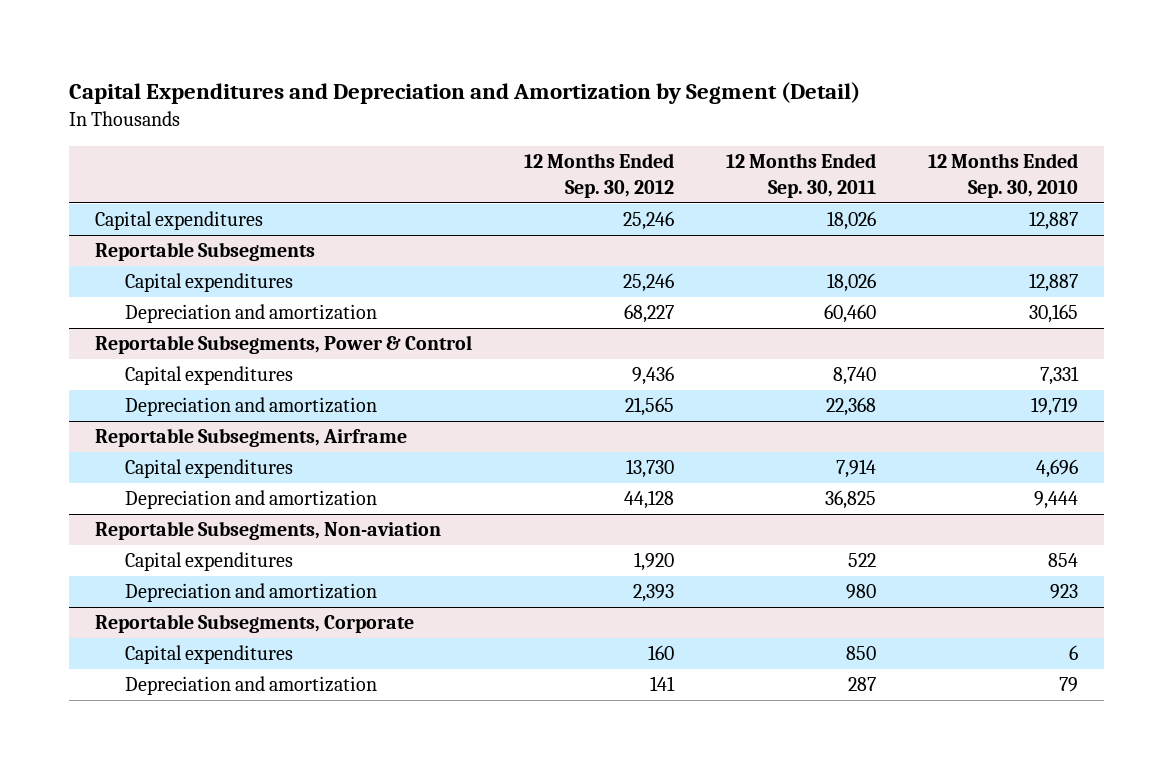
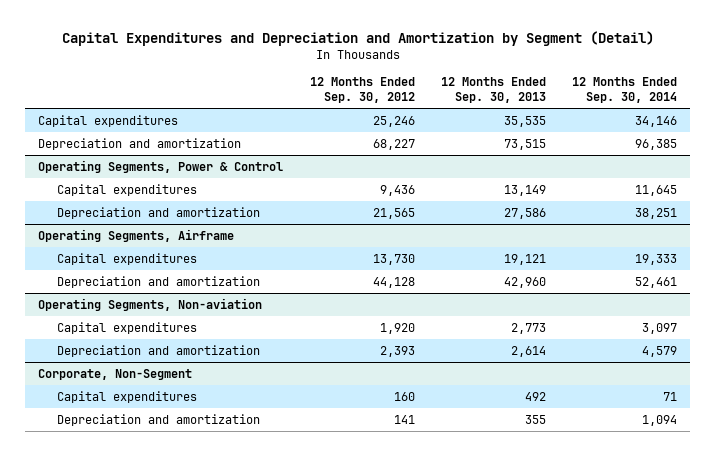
- | 12 Months Ended Sep. 30, 2012 | 12 Months Ended Sep. 30, 2011 | 12 Months Ended Sep. 30, 2010
+ | 12 Months Ended Sep. 30, 2012 | 12 Months Ended Sep. 30, 2013 | 12 Months Ended Sep. 30, 2014
- Reportable Subsegments
- Capital expenditures | 25,246 | 18,026 | 12,887
- Reportable Subsegments, Power & Control
+ Operating Segments, Power & Control
- Reportable Subsegments, Airframe
+ Operating Segments, Airframe
- Reportable Subsegments, Non-aviation
+ Operating Segments, Non-aviation
- Reportable Subsegments, Corporate
+ Corporate, Non-Segment

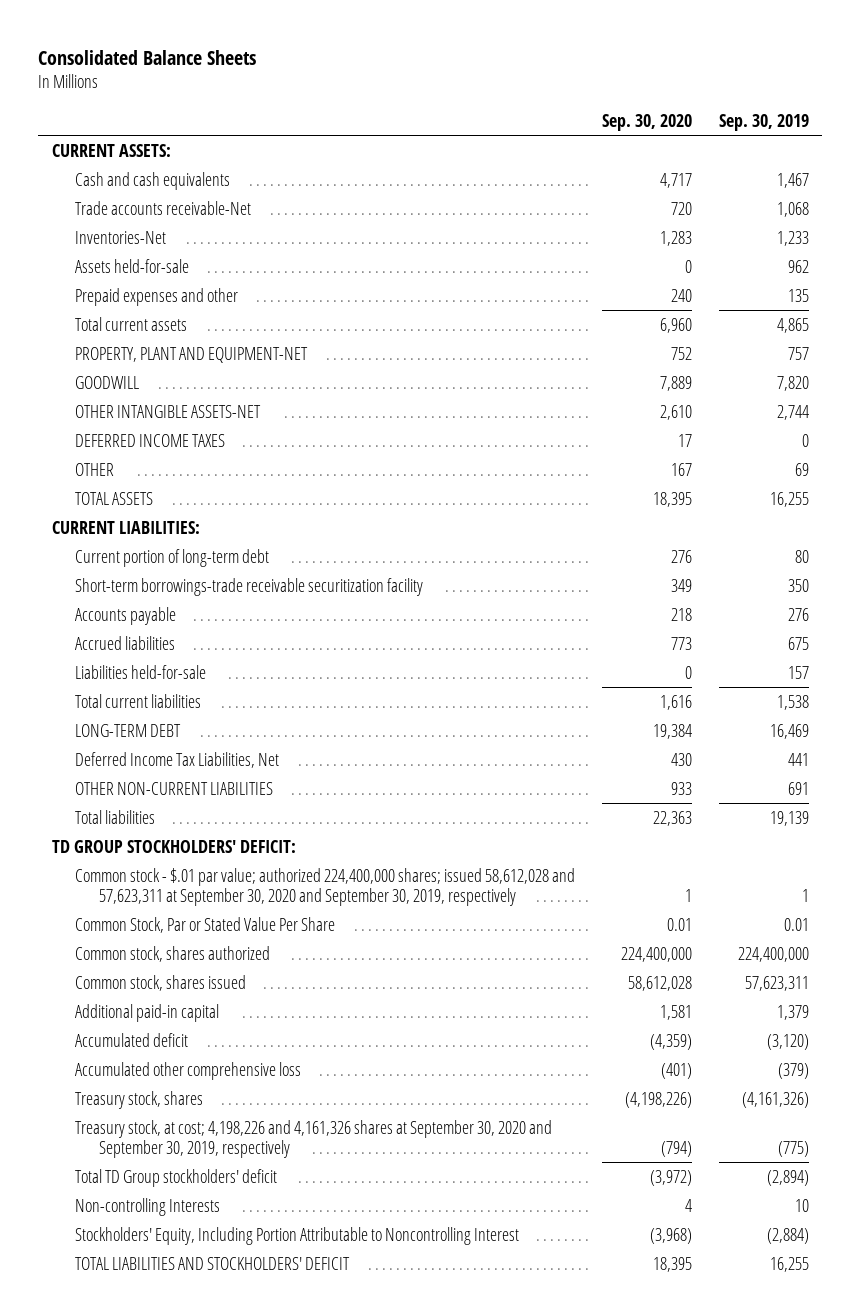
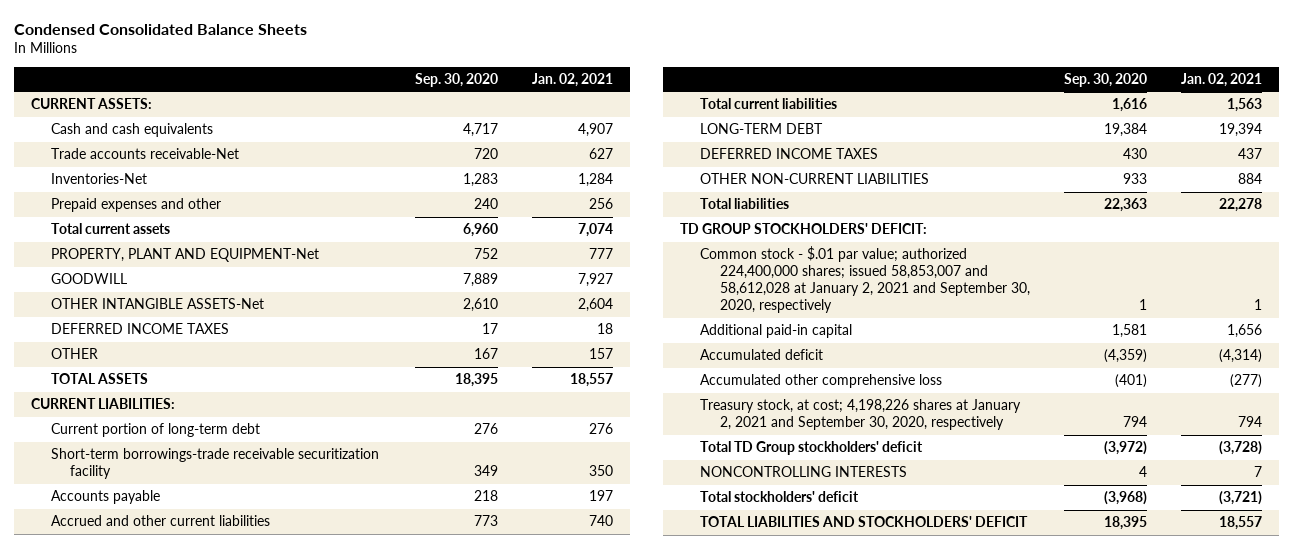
- Consolidated Balance Sheets
+ Condensed Consolidated Balance Sheets
- | Sep. 30, 2020 | Sep. 30, 2019
+ | Sep. 30, 2020 | Jan. 02, 2021
- Assets held-for-sale | 0 | 962
- PROPERTY, PLANT AND EQUIPMENT-NET | 752 | 757
+ PROPERTY, PLANT AND EQUIPMENT-Net | 752 | 777
- OTHER INTANGIBLE ASSETS-NET | 2,610 | 2,744
+ OTHER INTANGIBLE ASSETS-Net | 2,610 | 2,604
- Accrued liabilities | 773 | 675
- Liabilities held-for-sale | 0 | 157
+ Accrued and other current liabilities | 773 | 740
- Deferred Income Tax Liabilities, Net | 430 | 441
+ DEFERRED INCOME TAXES | 430 | 437
- Common stock - $.01 par value; authorized 224,400,000 shares; issued 58,612,028 and 57,623,311 at September 30, 2020 and September 30, 2019, respectively | 1 | 1
- Common Stock, Par or Stated Value Per Share | 0.01 | 0.01
- Common stock, shares authorized | 224,400,000 | 224,400,000
- Common stock, shares issued | 58,612,028 | 57,623,311
+ Common stock - $.01 par value; authorized 224,400,000 shares; issued 58,853,007 and 58,612,028 at January 2, 2021 and September 30, 2020, respectively | 1 | 1
- Treasury stock, shares | (4,198,226) | (4,161,326)
- Treasury stock, at cost; 4,198,226 and 4,161,326 shares at September 30, 2020 and September 30, 2019, respectively | (794) | (775)
+ Treasury stock, at cost; 4,198,226 shares at January 2, 2021 and September 30, 2020, respectively | 794 | 794
- Non-controlling Interests | 4 | 10
- Stockholders' Equity, Including Portion Attributable to Noncontrolling Interest | (3,968) | (2,884)
+ NONCONTROLLING INTERESTS | 4 | 7
+ Total stockholders' deficit | (3,968) | (3,721)

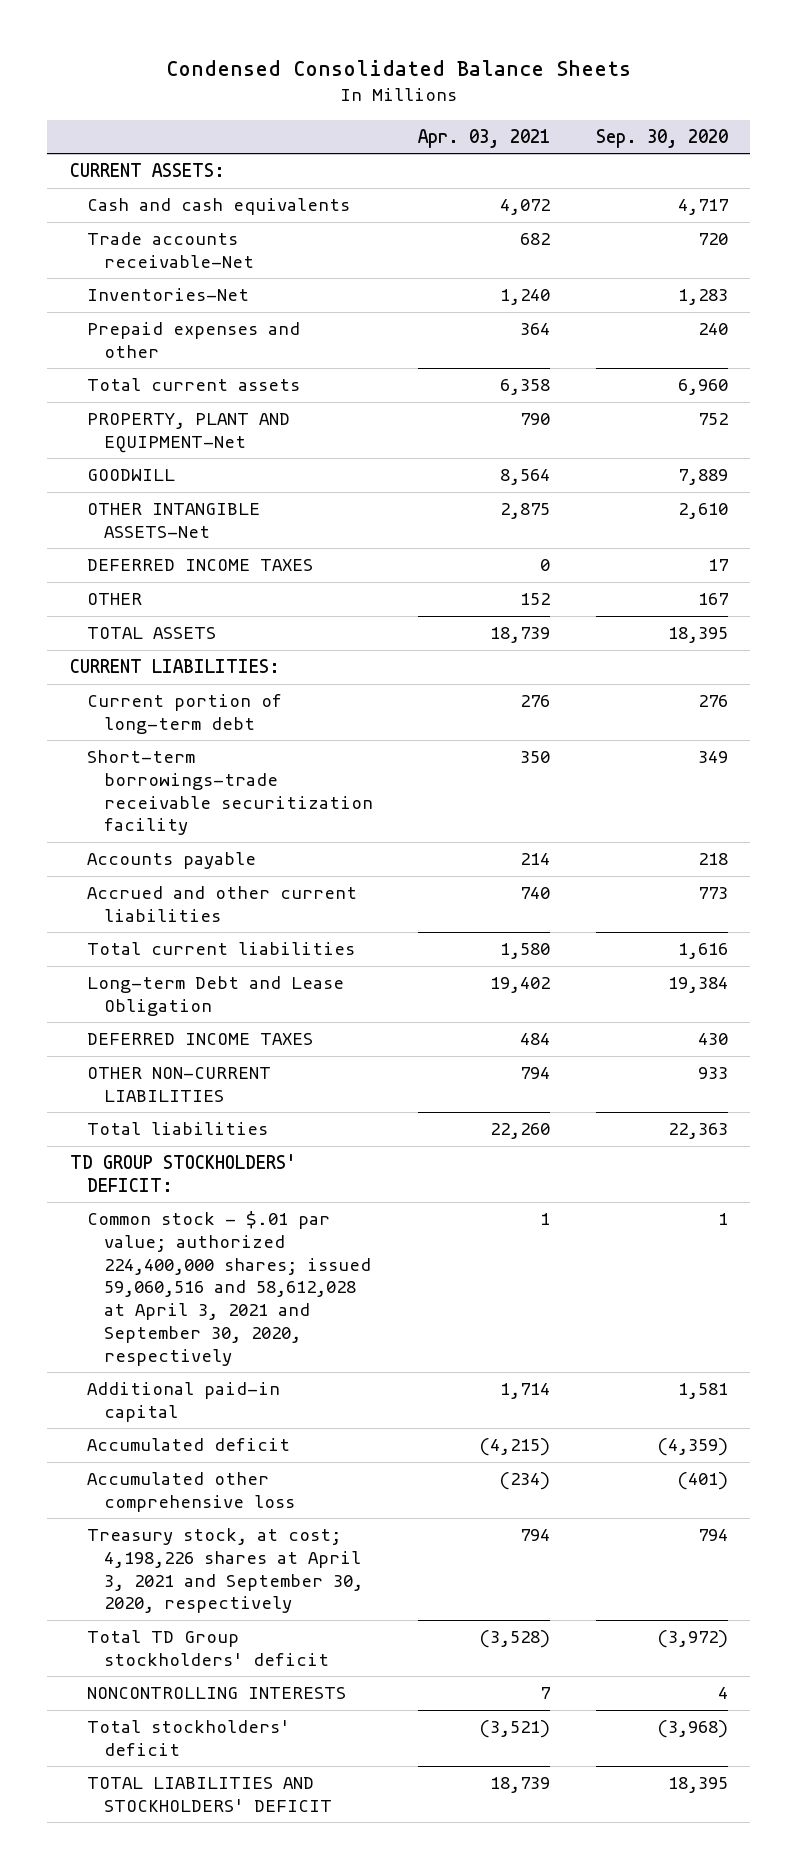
- | Sep. 30, 2020 | Jan. 02, 2021
+ | Apr. 03, 2021 | Sep. 30, 2020
- LONG-TERM DEBT | 19,384 | 19,394
+ Long-term Debt and Lease Obligation | 19,402 | 19,384
- Common stock - $.01 par value; authorized 224,400,000 shares; issued 58,853,007 and 58,612,028 at January 2, 2021 and September 30, 2020, respectively | 1 | 1
+ Common stock - $.01 par value; authorized 224,400,000 shares; issued 59,060,516 and 58,612,028 at April 3, 2021 and September 30, 2020, respectively | 1 | 1
- Treasury stock, at cost; 4,198,226 shares at January 2, 2021 and September 30, 2020, respectively | 794 | 794
+ Treasury stock, at cost; 4,198,226 shares at April 3, 2021 and September 30, 2020, respectively | 794 | 794

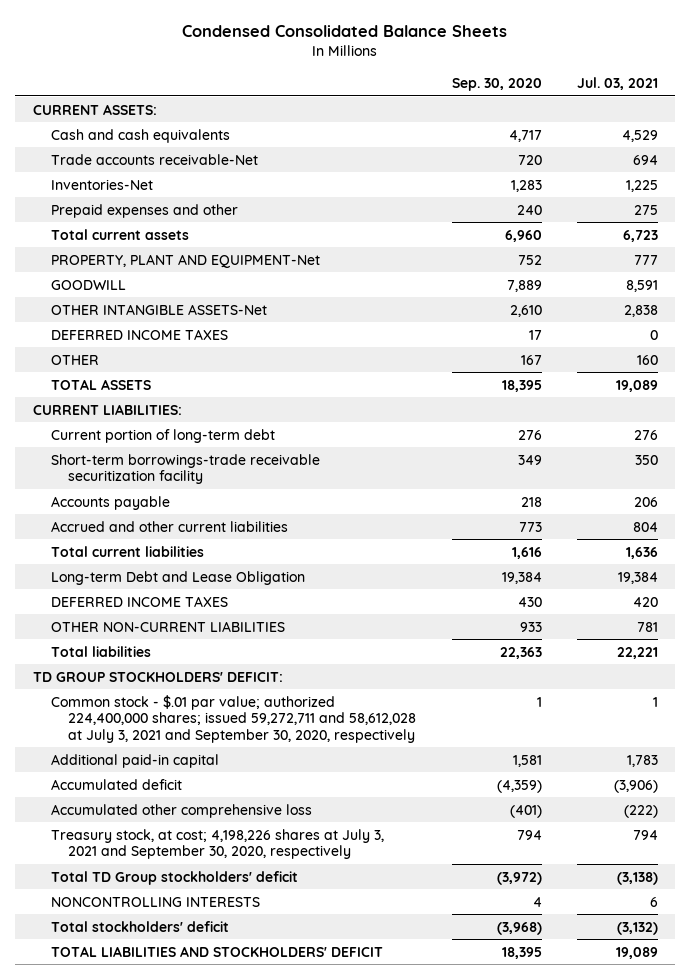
- | Apr. 03, 2021 | Sep. 30, 2020
+ | Sep. 30, 2020 | Jul. 03, 2021
- Common stock - $.01 par value; authorized 224,400,000 shares; issued 59,060,516 and 58,612,028 at April 3, 2021 and September 30, 2020, respectively | 1 | 1
+ Common stock - $.01 par value; authorized 224,400,000 shares; issued 59,272,711 and 58,612,028 at July 3, 2021 and September 30, 2020, respectively | 1 | 1
- Treasury stock, at cost; 4,198,226 shares at April 3, 2021 and September 30, 2020, respectively | 794 | 794
+ Treasury stock, at cost; 4,198,226 shares at July 3, 2021 and September 30, 2020, respectively | 794 | 794

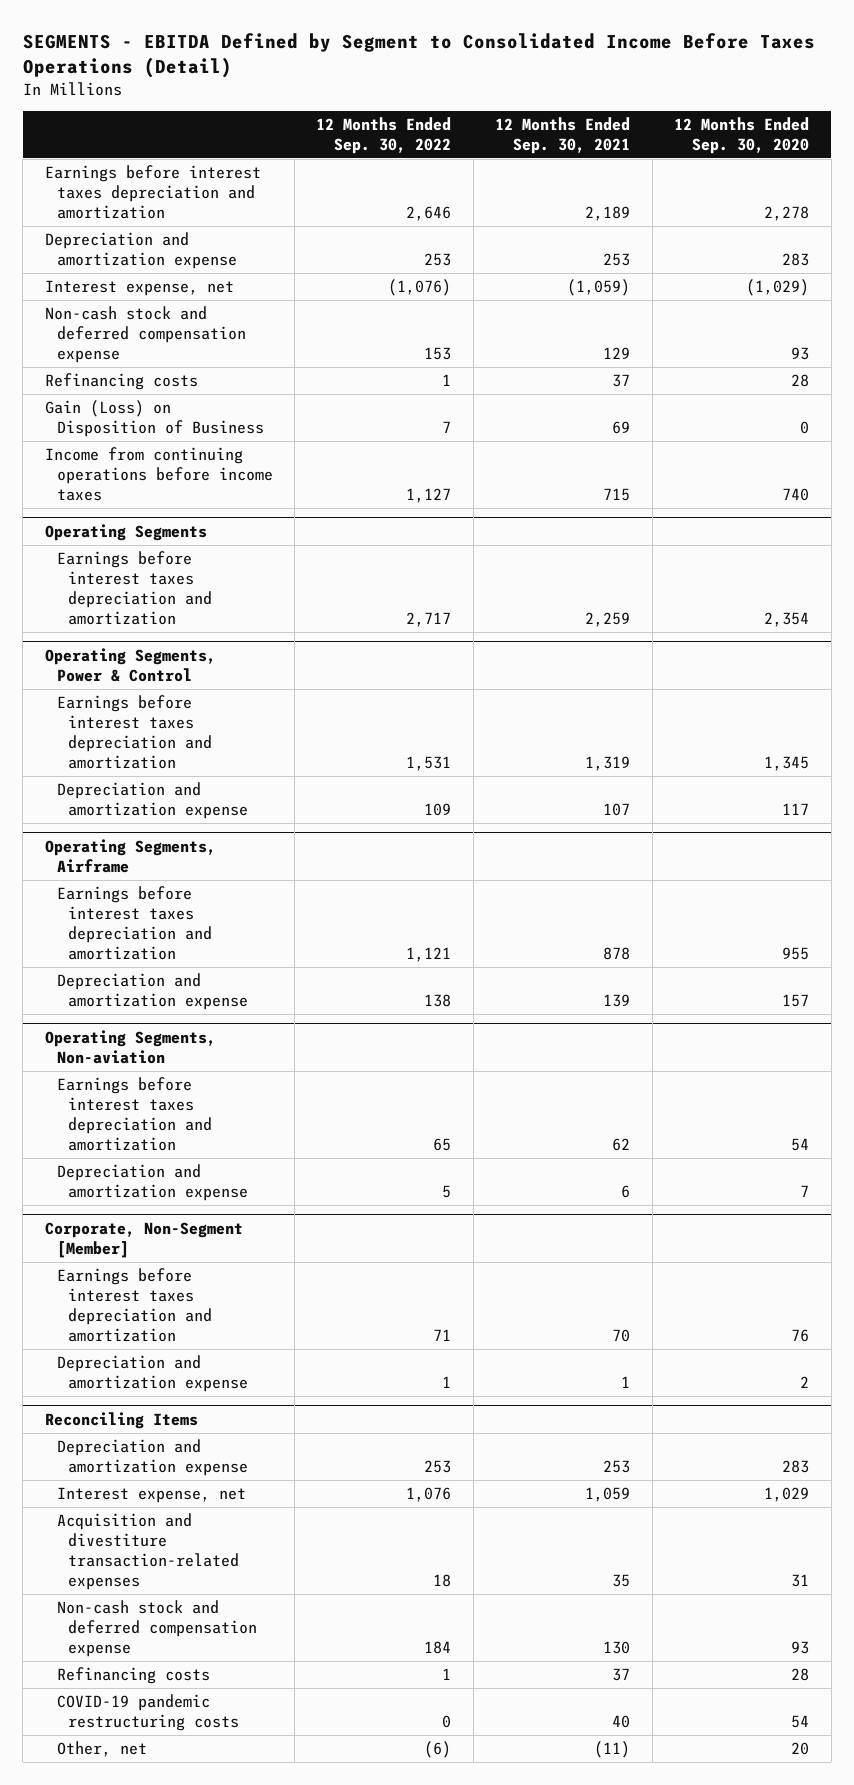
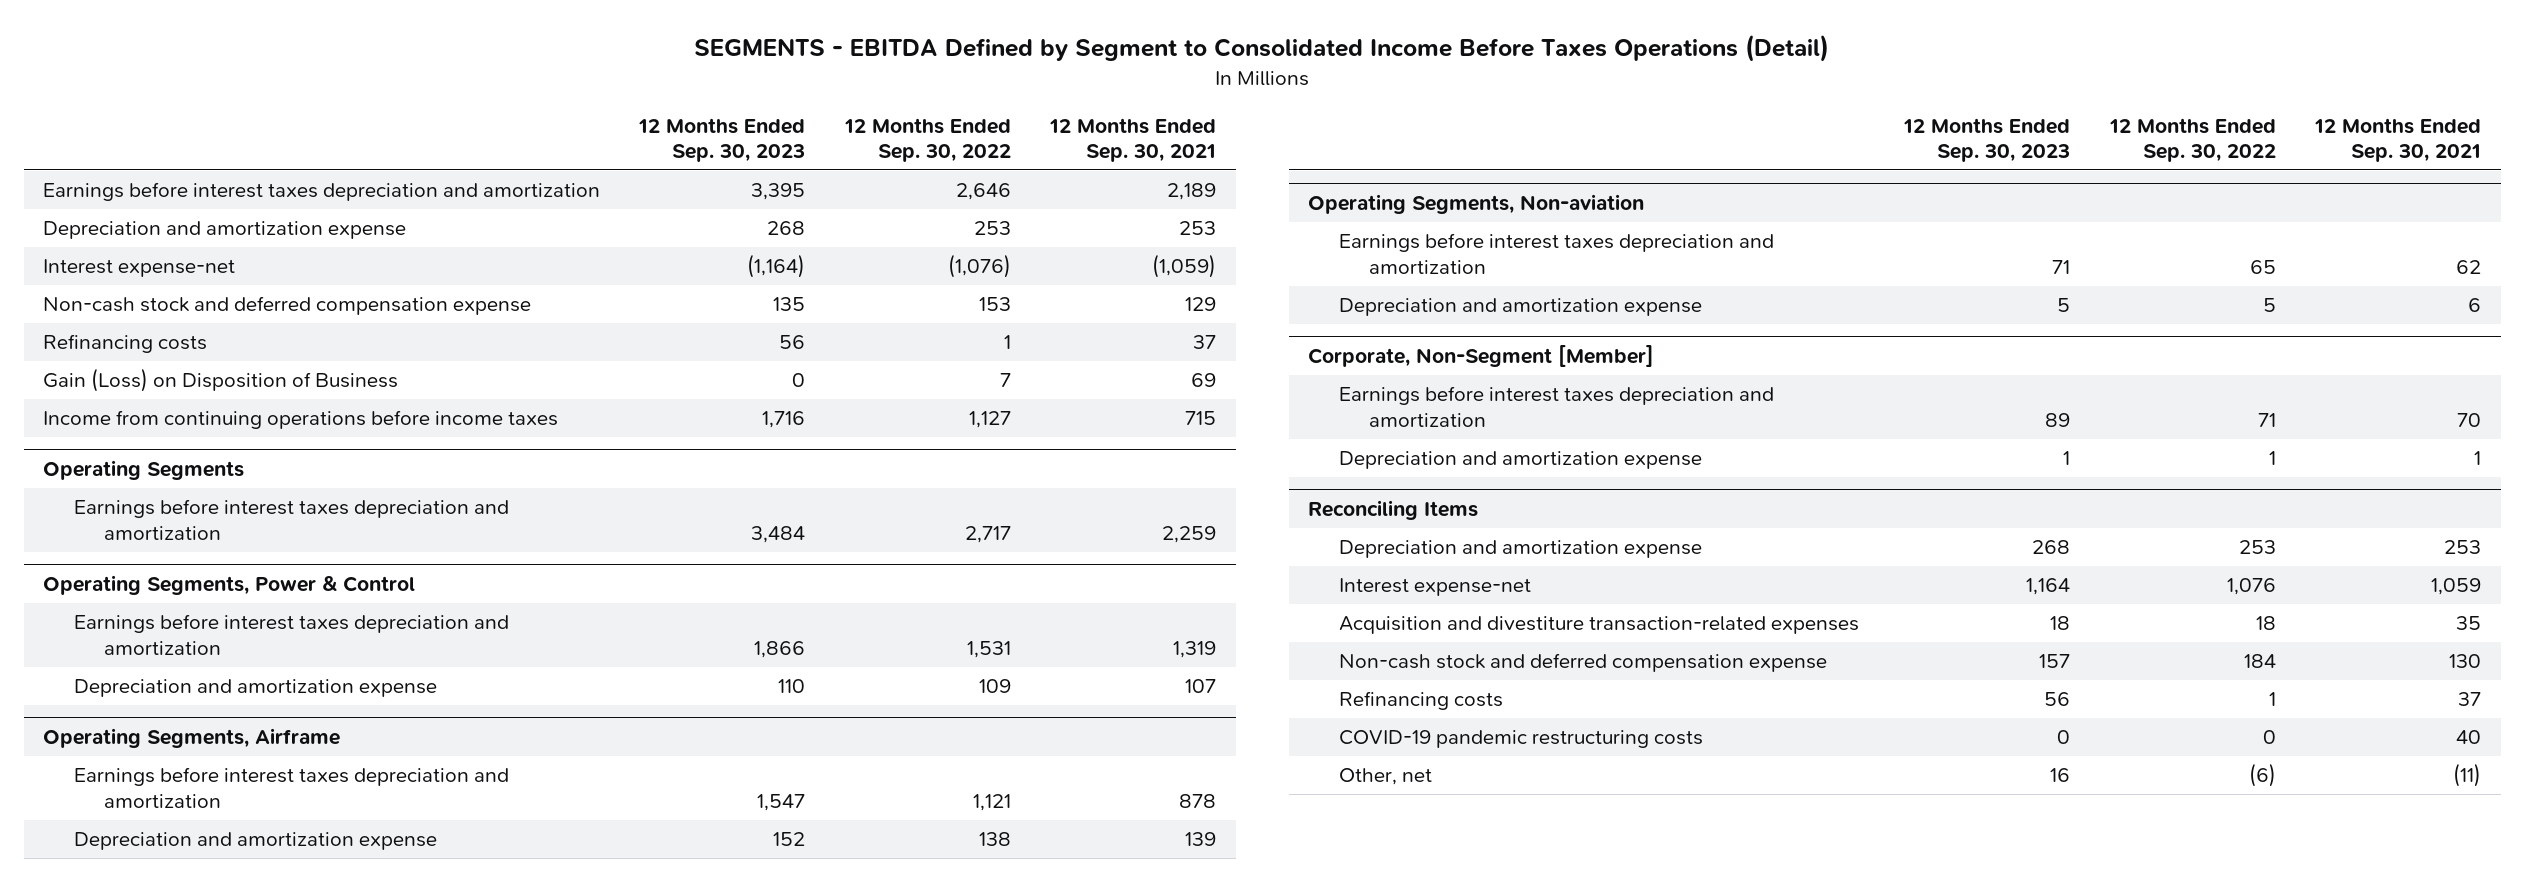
- | 12 Months Ended Sep. 30, 2022 | 12 Months Ended Sep. 30, 2021 | 12 Months Ended Sep. 30, 2020
+ | 12 Months Ended Sep. 30, 2023 | 12 Months Ended Sep. 30, 2022 | 12 Months Ended Sep. 30, 2021
- Interest expense, net | (1,076) | (1,059) | (1,029)
+ Interest expense-net | (1,164) | (1,076) | (1,059)
@ Reconciling Items
- Interest expense, net | 1,076 | 1,059 | 1,029
+ Interest expense-net | 1,164 | 1,076 | 1,059

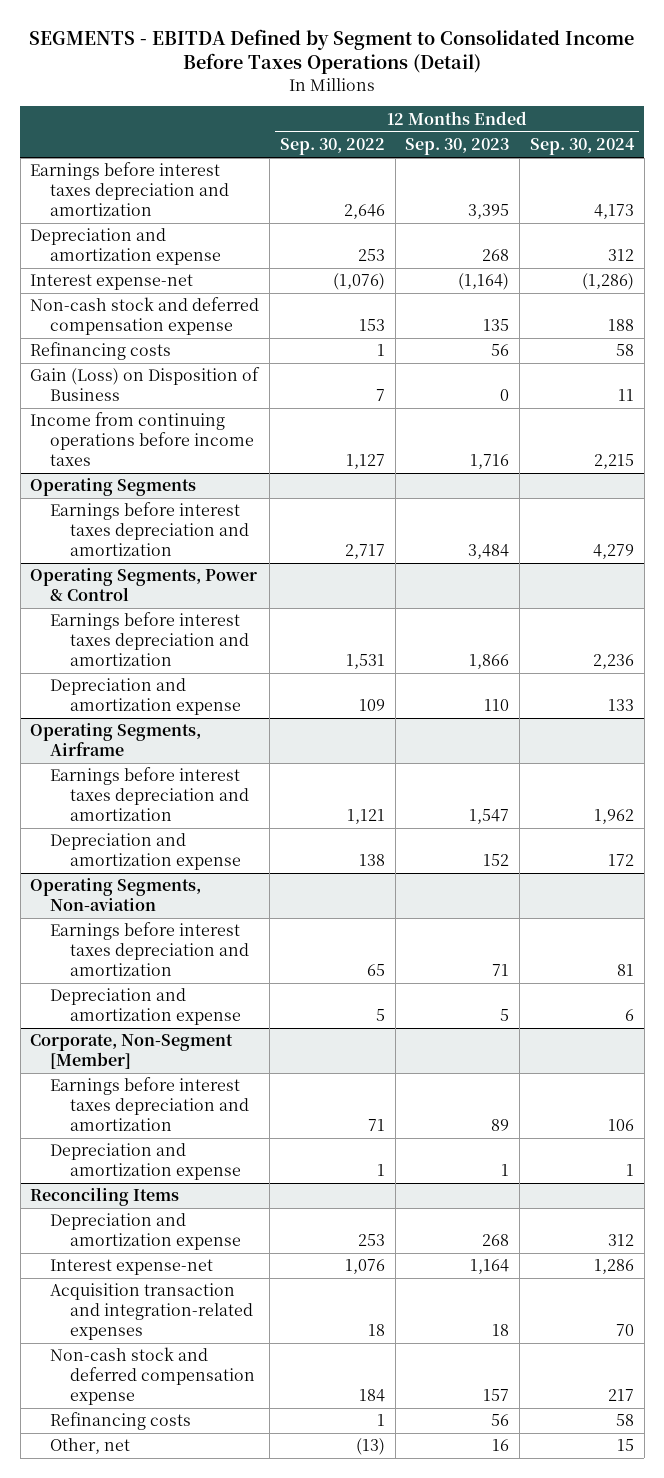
- | 12 Months Ended Sep. 30, 2023 | 12 Months Ended Sep. 30, 2022 | 12 Months Ended Sep. 30, 2021
+ | 12 Months Ended Sep. 30, 2022 | 12 Months Ended Sep. 30, 2023 | 12 Months Ended Sep. 30, 2024
@ Reconciling Items
- Acquisition and divestiture transaction-related expenses | 18 | 18 | 35
+ Acquisition transaction and integration-related expenses | 18 | 18 | 70
- COVID-19 pandemic restructuring costs | 0 | 0 | 40
- Other, net | 16 | (6) | (11)
+ Other, net | (13) | 16 | 15

